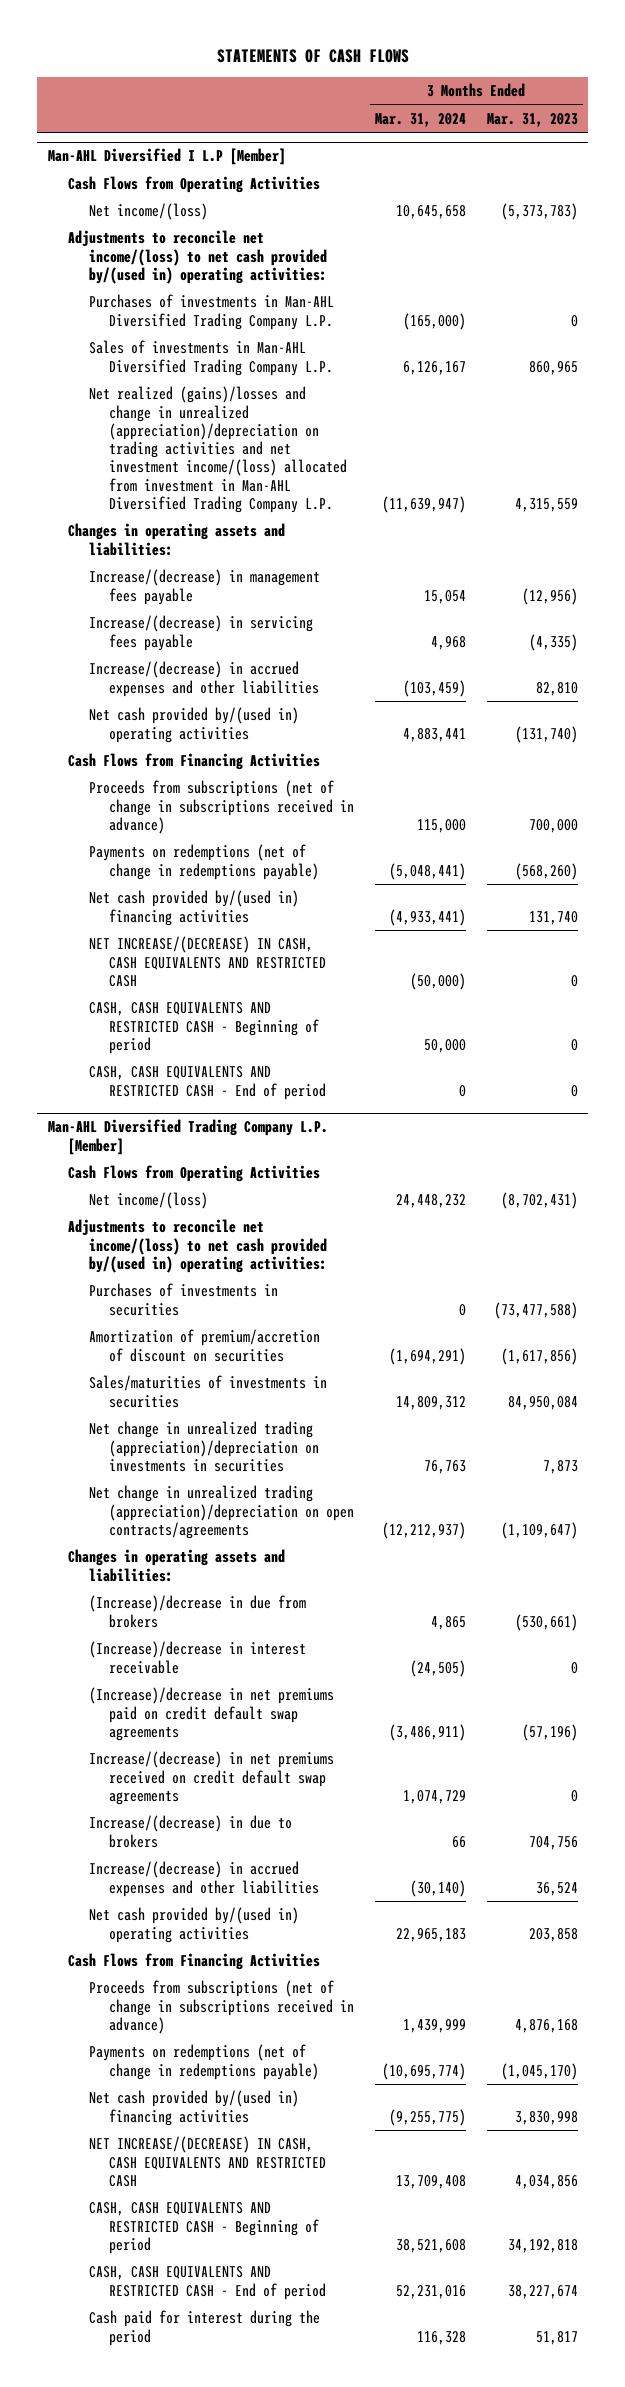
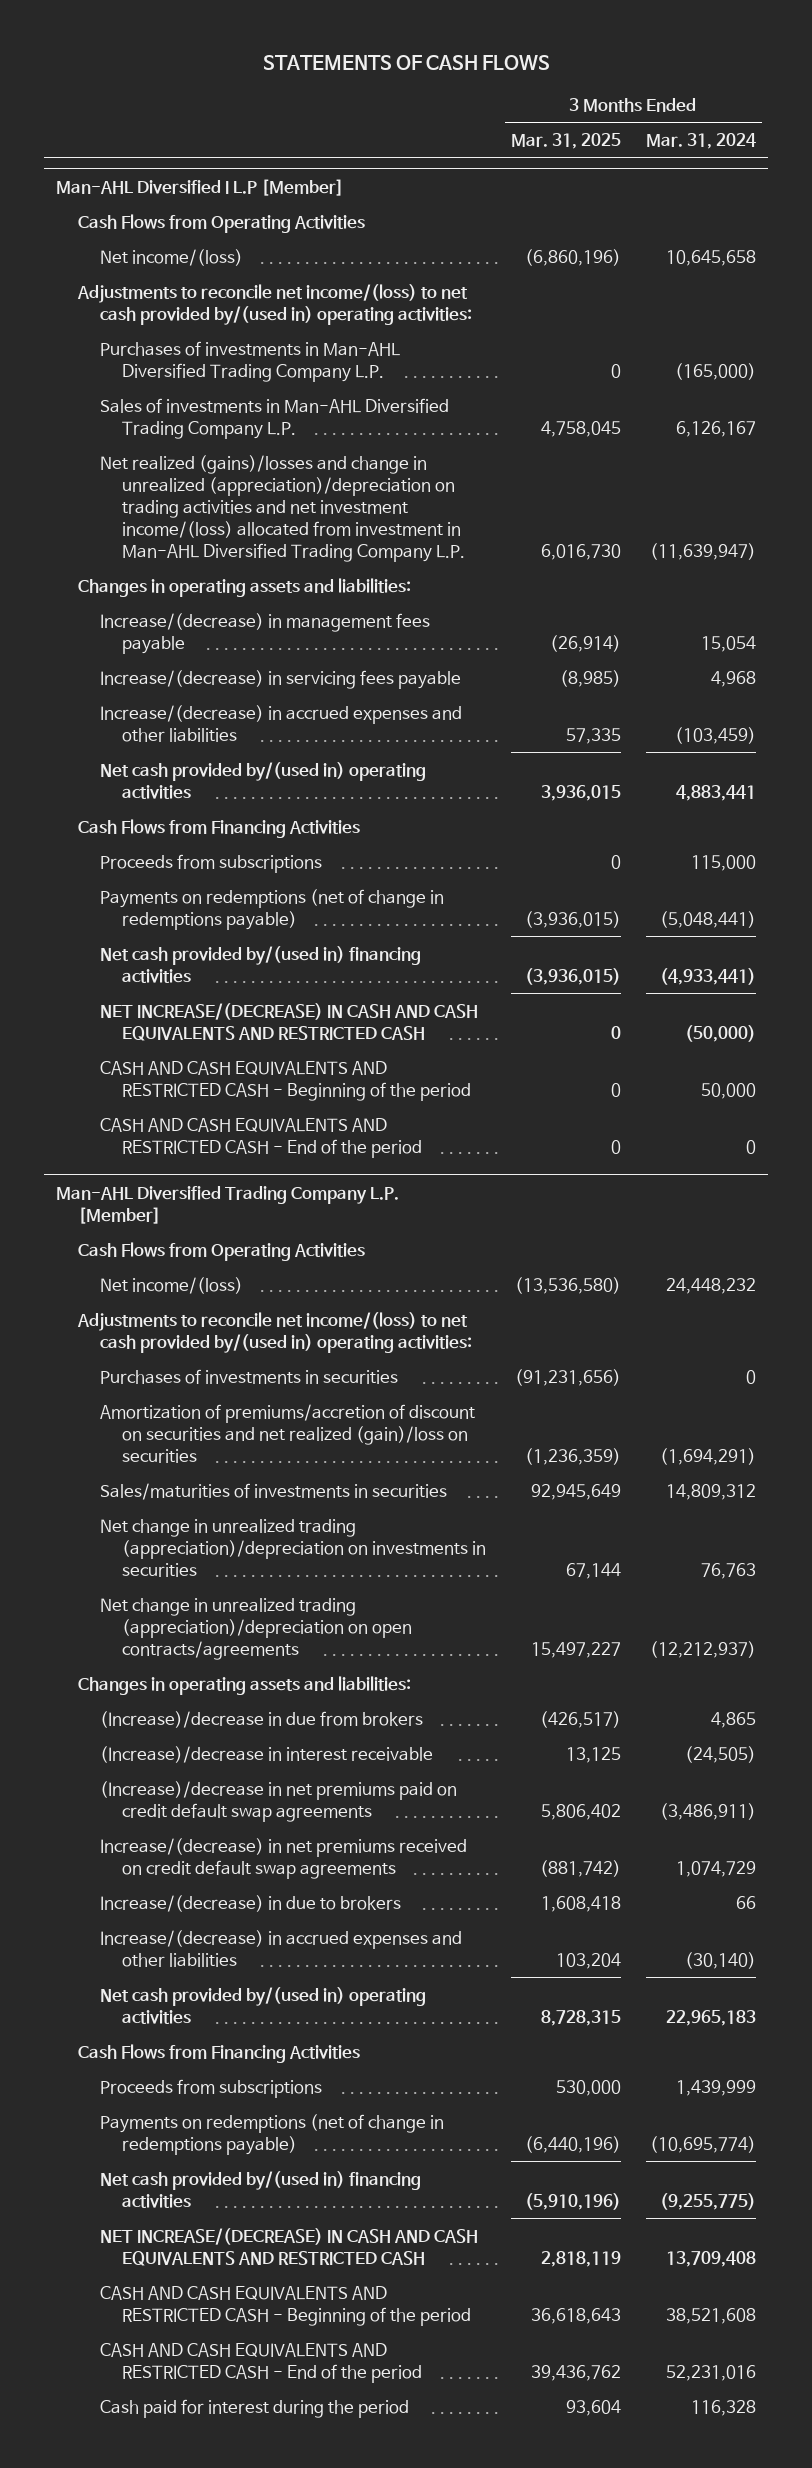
- | 3 Months Ended Mar. 31, 2024 | 3 Months Ended Mar. 31, 2023
+ | 3 Months Ended Mar. 31, 2025 | 3 Months Ended Mar. 31, 2024
@ Man-AHL Diversified I L.P [Member]
- Proceeds from subscriptions (net of change in subscriptions received in advance) | 115,000 | 700,000
+ Proceeds from subscriptions | 0 | 115,000
- NET INCREASE/(DECREASE) IN CASH, CASH EQUIVALENTS AND RESTRICTED CASH | (50,000) | 0
- CASH, CASH EQUIVALENTS AND RESTRICTED CASH - Beginning of period | 50,000 | 0
- CASH, CASH EQUIVALENTS AND RESTRICTED CASH - End of period | 0 | 0
+ NET INCREASE/(DECREASE) IN CASH AND CASH EQUIVALENTS AND RESTRICTED CASH | 0 | (50,000)
+ CASH AND CASH EQUIVALENTS AND RESTRICTED CASH - Beginning of the period | 0 | 50,000
+ CASH AND CASH EQUIVALENTS AND RESTRICTED CASH - End of the period | 0 | 0
@ Man-AHL Diversified Trading Company L.P. [Member]
- Amortization of premium/accretion of discount on securities | (1,694,291) | (1,617,856)
+ Amortization of premiums/accretion of discount on securities and net realized (gain)/loss on securities | (1,236,359) | (1,694,291)
- Proceeds from subscriptions (net of change in subscriptions received in advance) | 1,439,999 | 4,876,168
+ Proceeds from subscriptions | 530,000 | 1,439,999
- NET INCREASE/(DECREASE) IN CASH, CASH EQUIVALENTS AND RESTRICTED CASH | 13,709,408 | 4,034,856
- CASH, CASH EQUIVALENTS AND RESTRICTED CASH - Beginning of period | 38,521,608 | 34,192,818
- CASH, CASH EQUIVALENTS AND RESTRICTED CASH - End of period | 52,231,016 | 38,227,674
+ NET INCREASE/(DECREASE) IN CASH AND CASH EQUIVALENTS AND RESTRICTED CASH | 2,818,119 | 13,709,408
+ CASH AND CASH EQUIVALENTS AND RESTRICTED CASH - Beginning of the period | 36,618,643 | 38,521,608
+ CASH AND CASH EQUIVALENTS AND RESTRICTED CASH - End of the period | 39,436,762 | 52,231,016

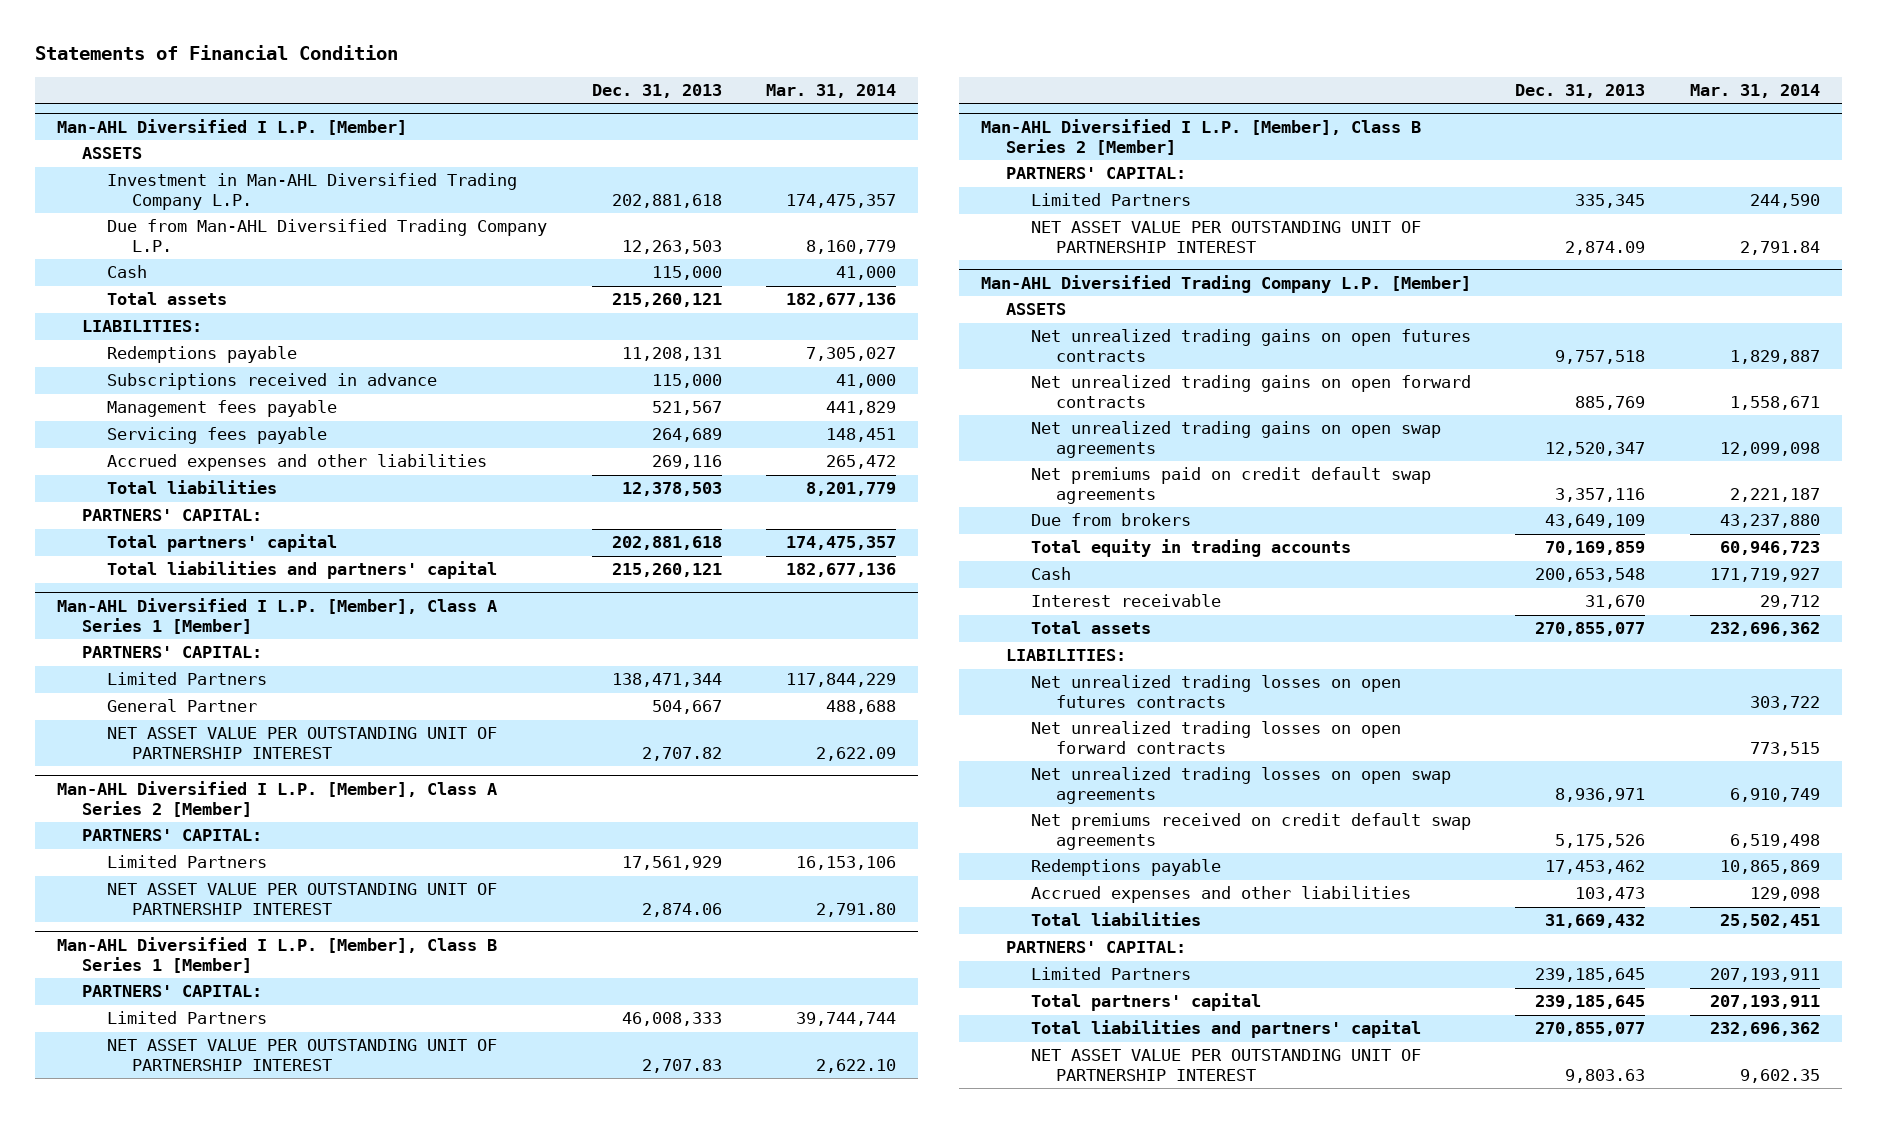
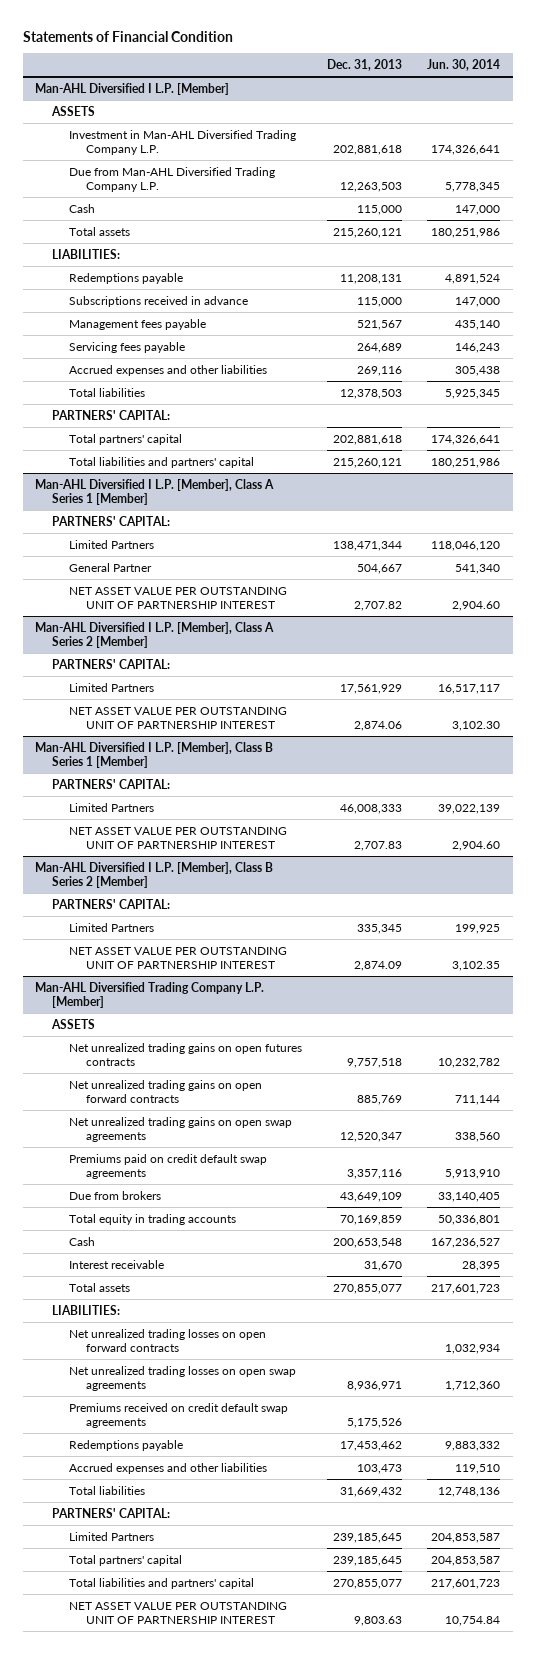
- | Dec. 31, 2013 | Mar. 31, 2014
+ | Dec. 31, 2013 | Jun. 30, 2014
@ Man-AHL Diversified Trading Company L.P. [Member]
- Net premiums paid on credit default swap agreements | 3,357,116 | 2,221,187
+ Premiums paid on credit default swap agreements | 3,357,116 | 5,913,910
- Net unrealized trading losses on open futures contracts | | 303,722
- Net premiums received on credit default swap agreements | 5,175,526 | 6,519,498
+ Premiums received on credit default swap agreements | 5,175,526 |

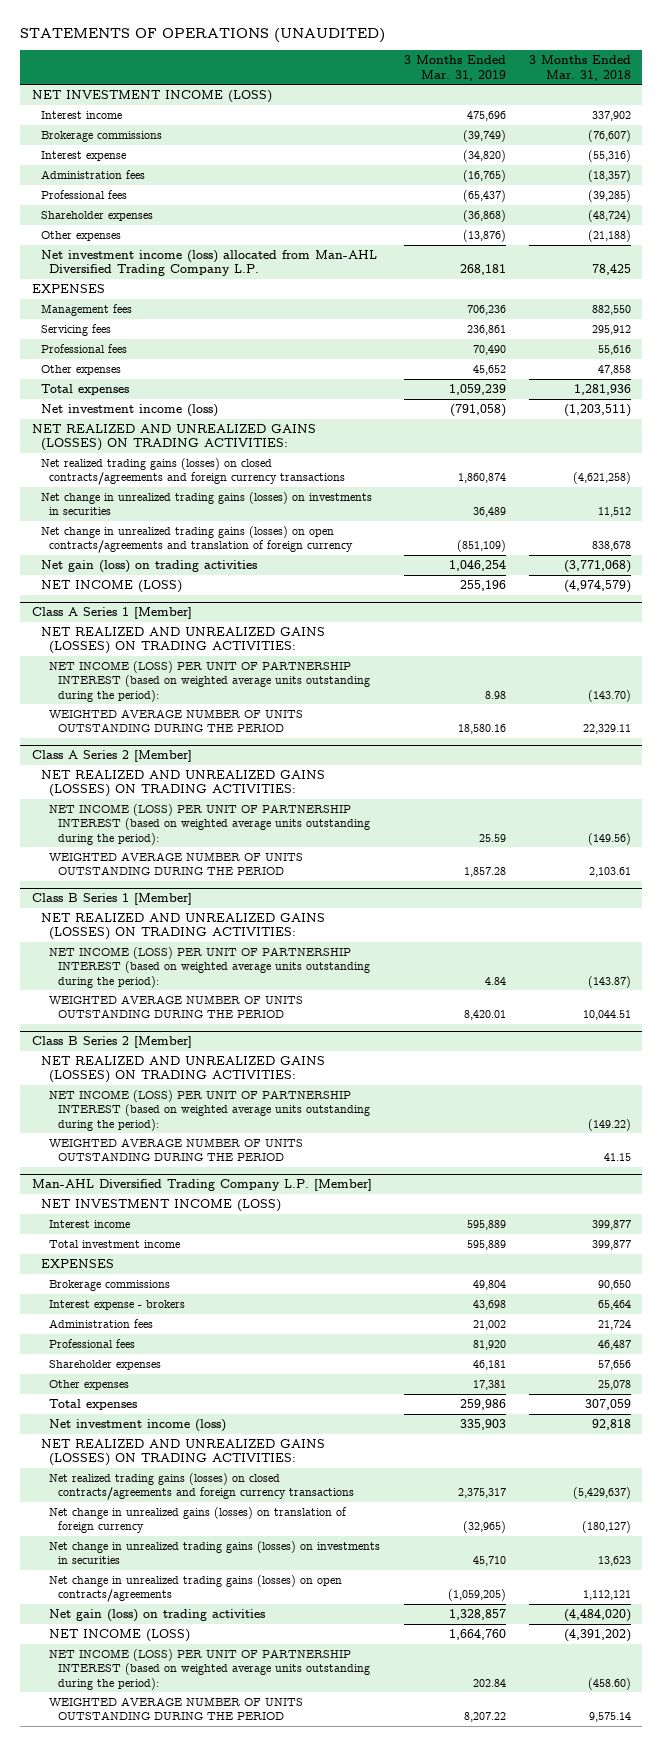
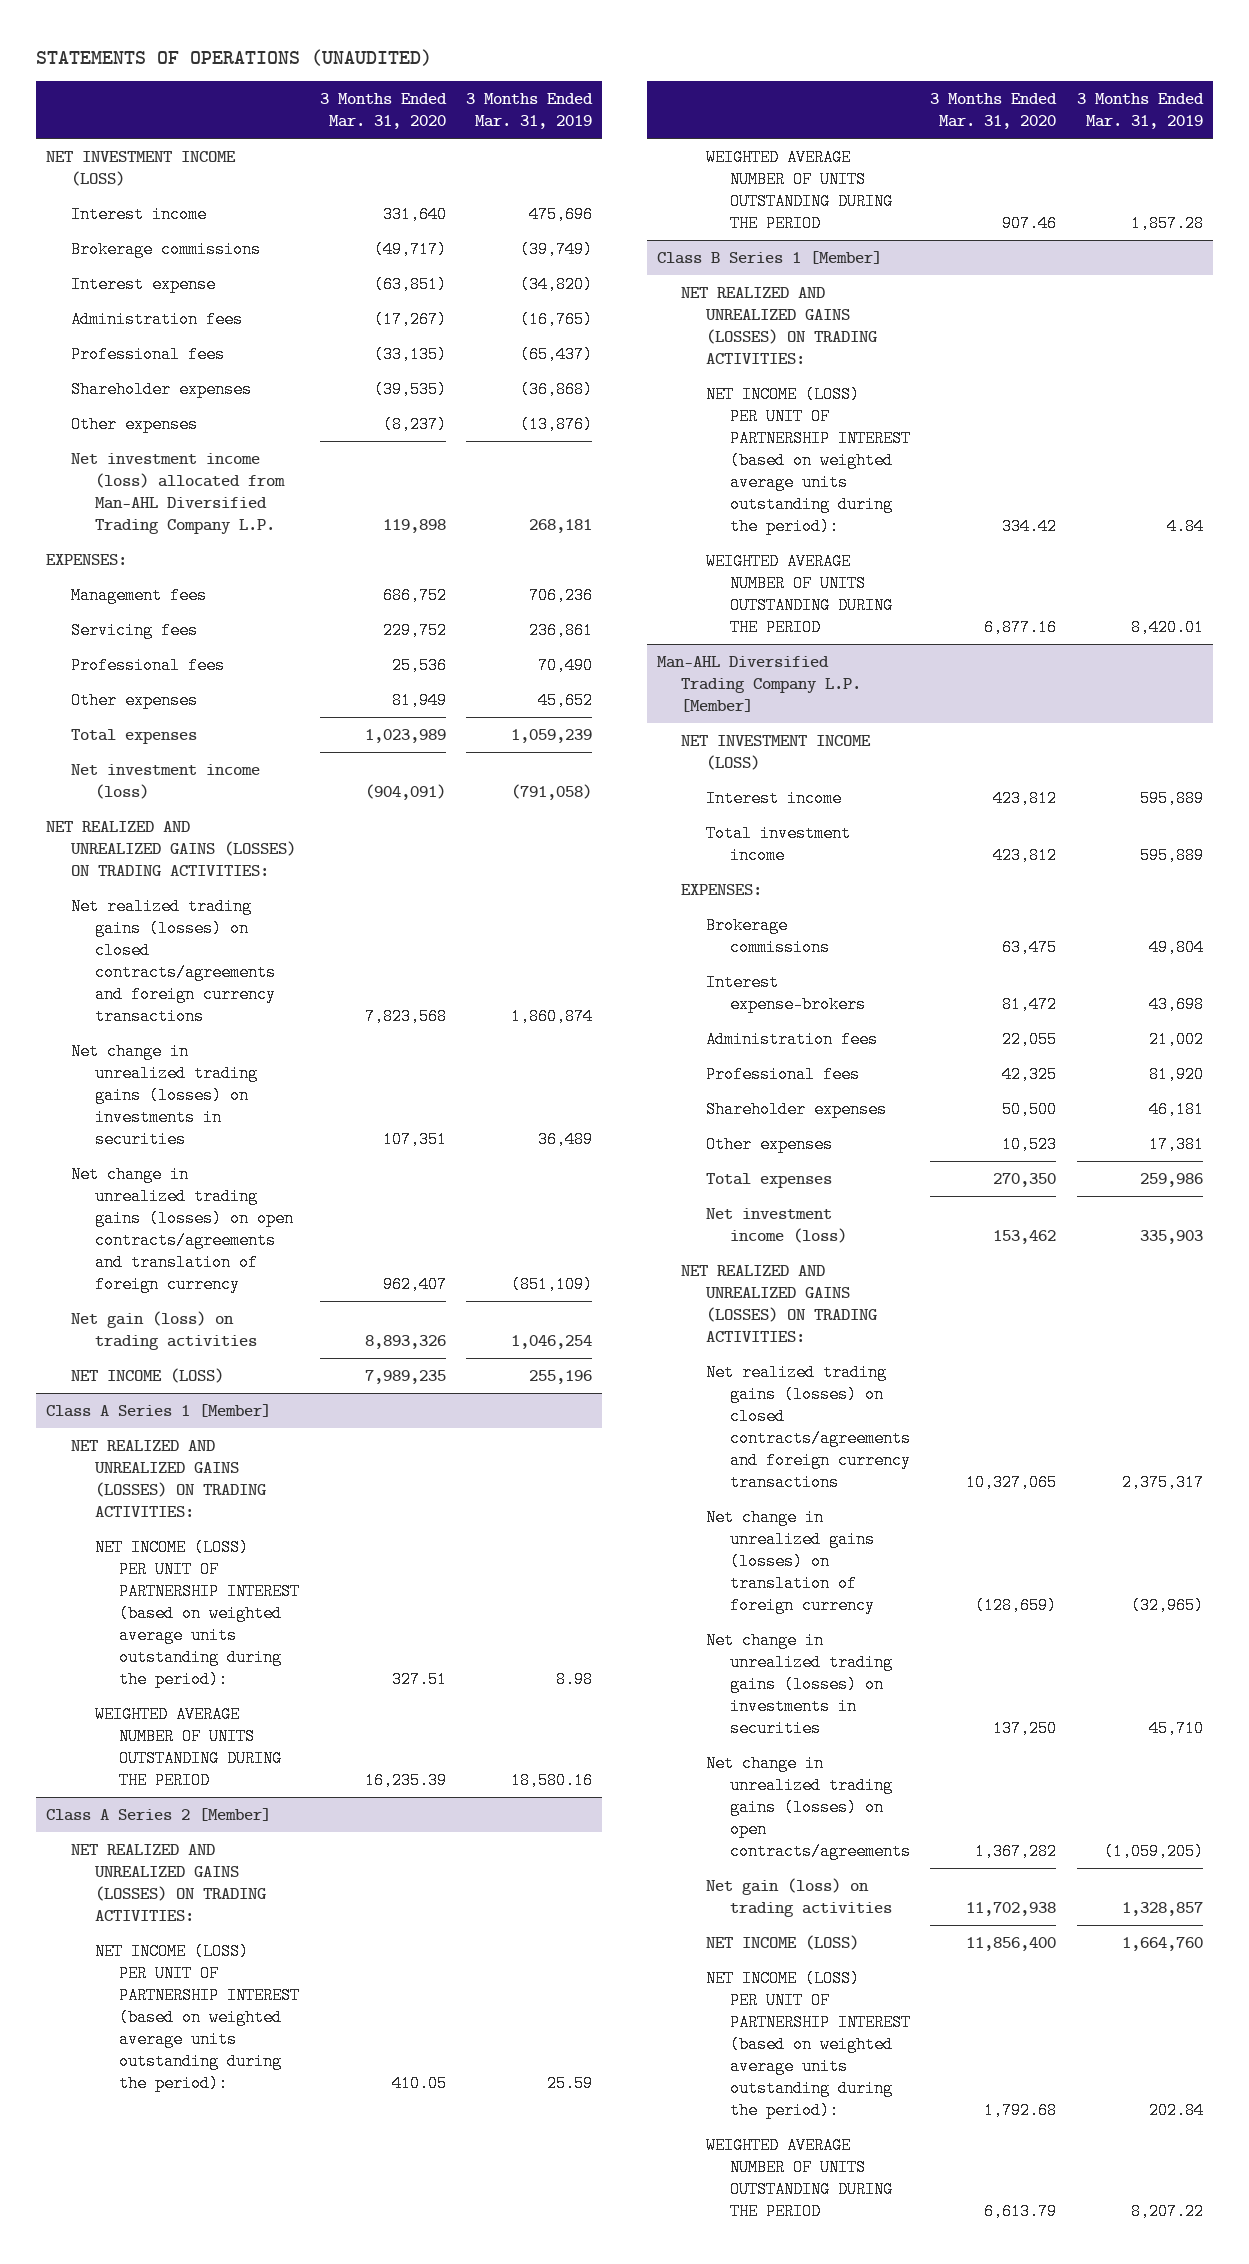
- | 3 Months Ended Mar. 31, 2019 | 3 Months Ended Mar. 31, 2018
+ | 3 Months Ended Mar. 31, 2020 | 3 Months Ended Mar. 31, 2019
- EXPENSES
+ EXPENSES:
- Class B Series 2 [Member]
- NET REALIZED AND UNREALIZED GAINS (LOSSES) ON TRADING ACTIVITIES:
- NET INCOME (LOSS) PER UNIT OF PARTNERSHIP INTEREST (based on weighted average units outstanding during the period): | | (149.22)
- WEIGHTED AVERAGE NUMBER OF UNITS OUTSTANDING DURING THE PERIOD | | 41.15
@ Man-AHL Diversified Trading Company L.P. [Member]
- EXPENSES
+ EXPENSES:
- Interest expense - brokers | 43,698 | 65,464
+ Interest expense-brokers | 81,472 | 43,698

